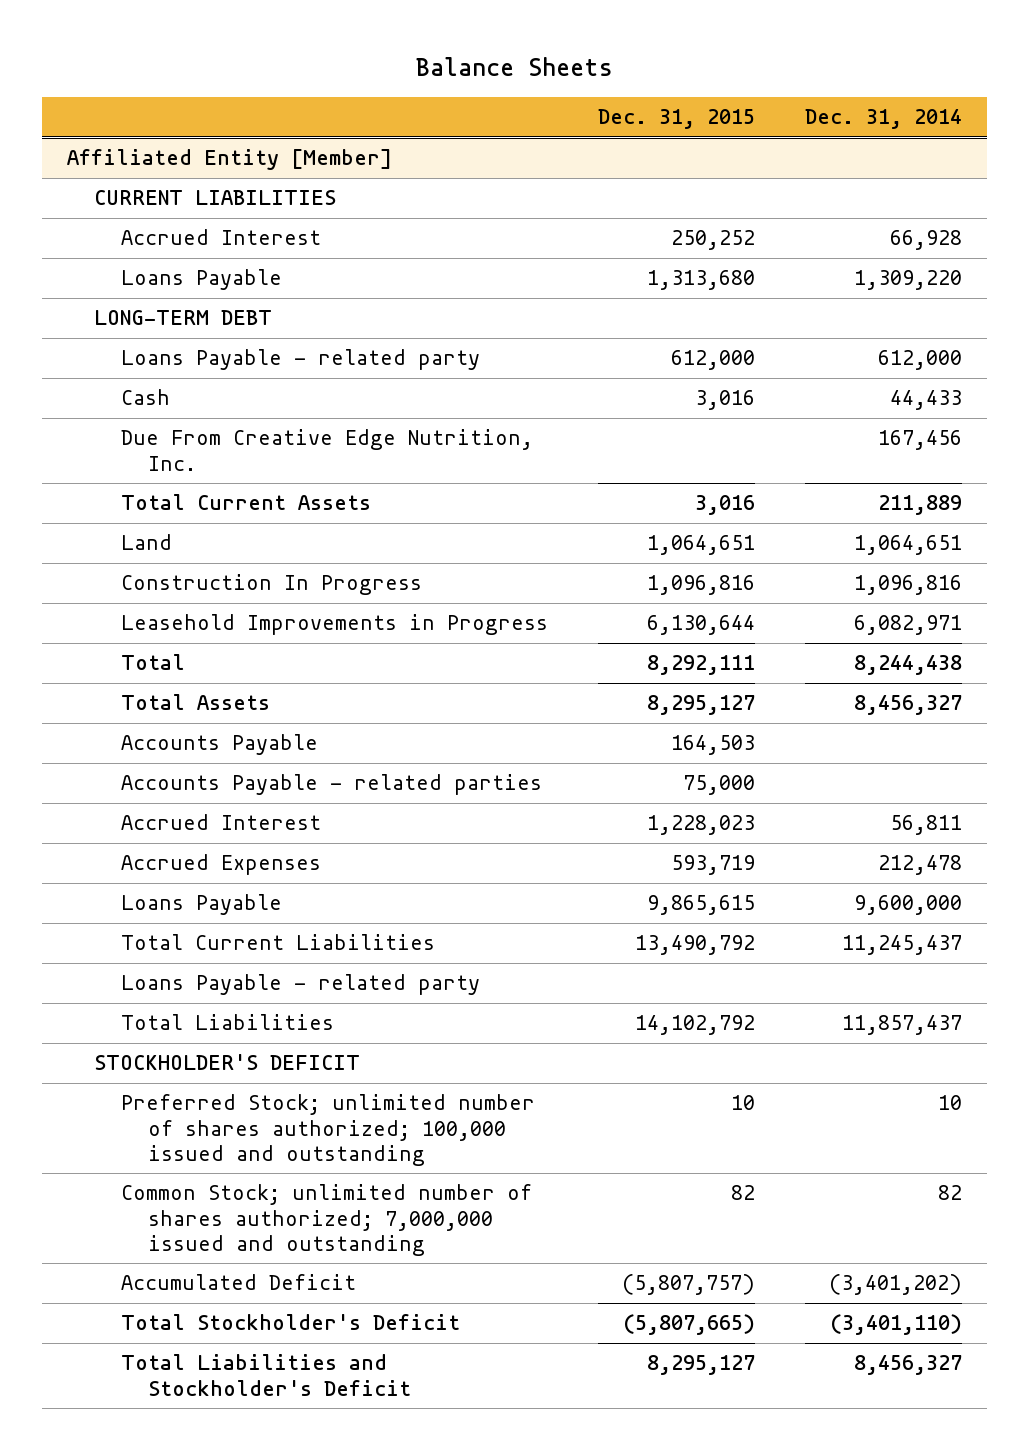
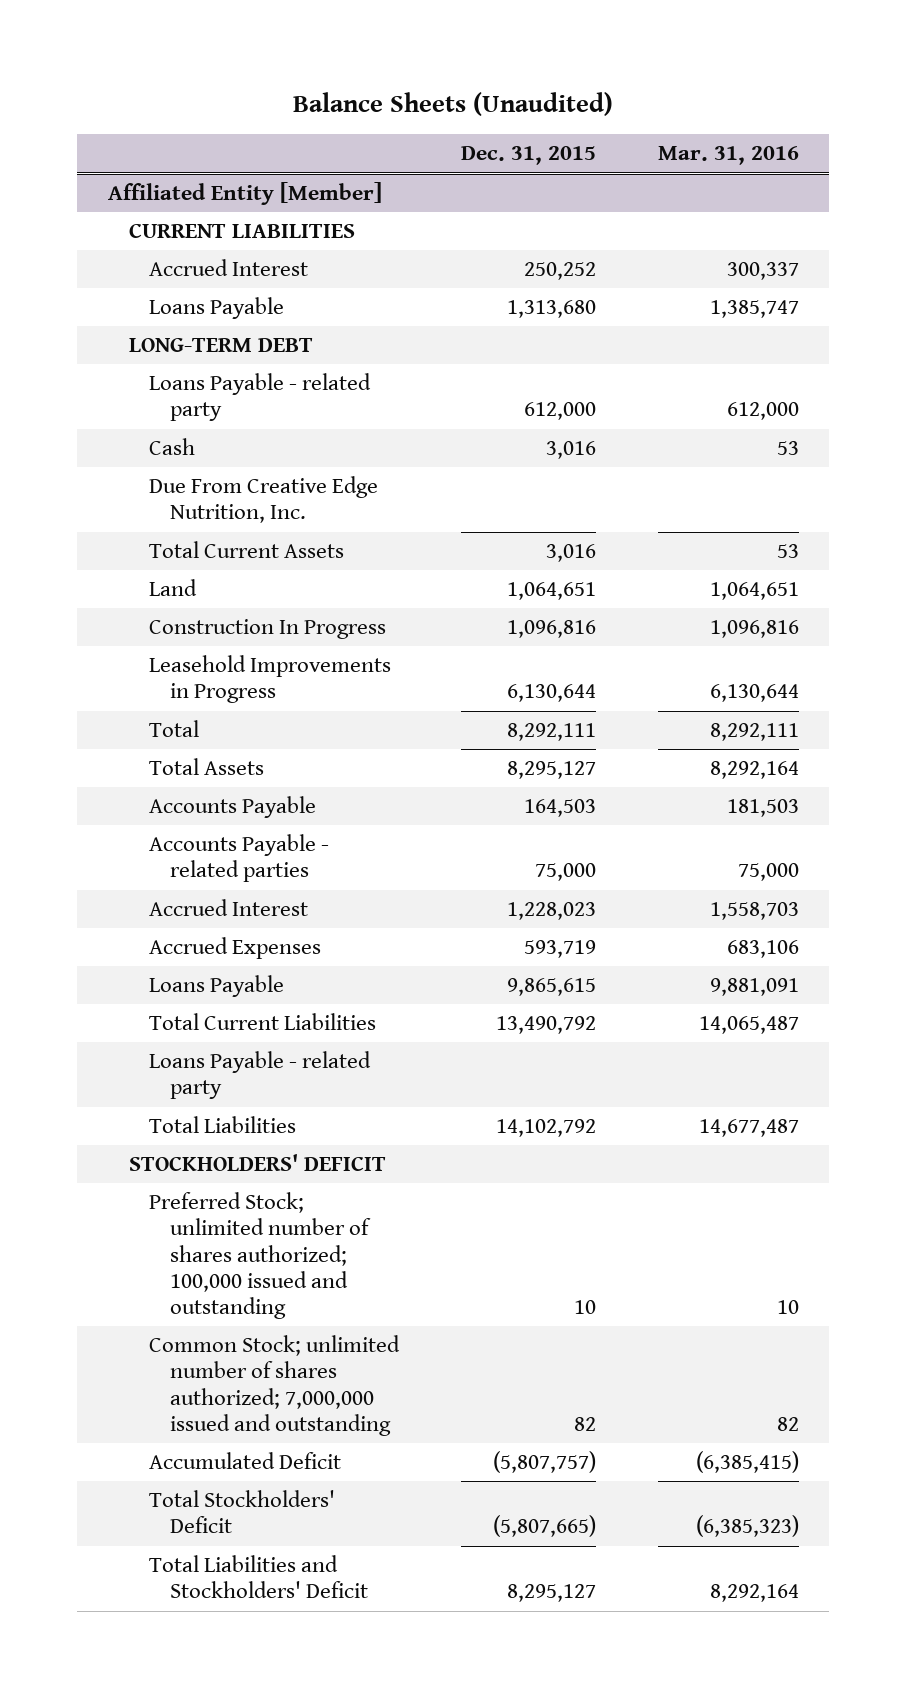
- Balance Sheets
+ Balance Sheets (Unaudited)
- | Dec. 31, 2015 | Dec. 31, 2014
+ | Dec. 31, 2015 | Mar. 31, 2016
@ Affiliated Entity [Member]
- STOCKHOLDER'S DEFICIT
+ STOCKHOLDERS' DEFICIT
- Total Stockholder's Deficit | (5,807,665) | (3,401,110)
- Total Liabilities and Stockholder's Deficit | 8,295,127 | 8,456,327
+ Total Stockholders' Deficit | (5,807,665) | (6,385,323)
+ Total Liabilities and Stockholders' Deficit | 8,295,127 | 8,292,164

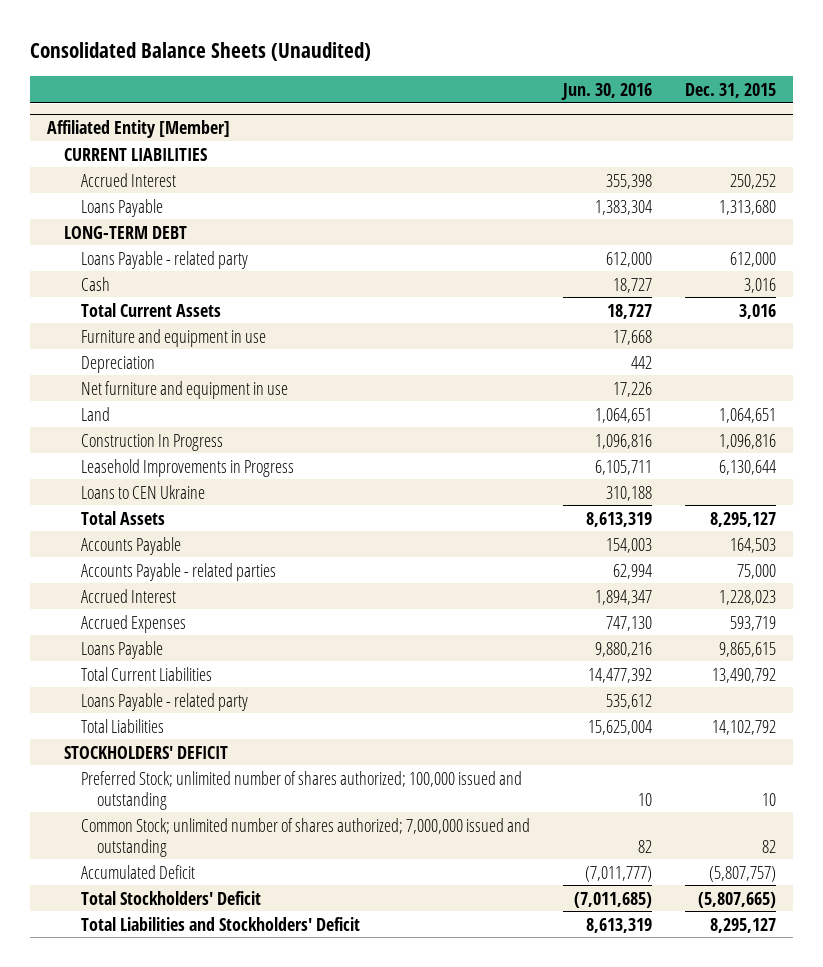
- Balance Sheets (Unaudited)
+ Consolidated Balance Sheets (Unaudited)
- | Dec. 31, 2015 | Mar. 31, 2016
+ | Jun. 30, 2016 | Dec. 31, 2015
@ Affiliated Entity [Member]
- Due From Creative Edge Nutrition, Inc.
+ Furniture and equipment in use | 17,668 |
+ Depreciation | 442 |
+ Net furniture and equipment in use | 17,226 |
- Total | 8,292,111 | 8,292,111
+ Loans to CEN Ukraine | 310,188 |

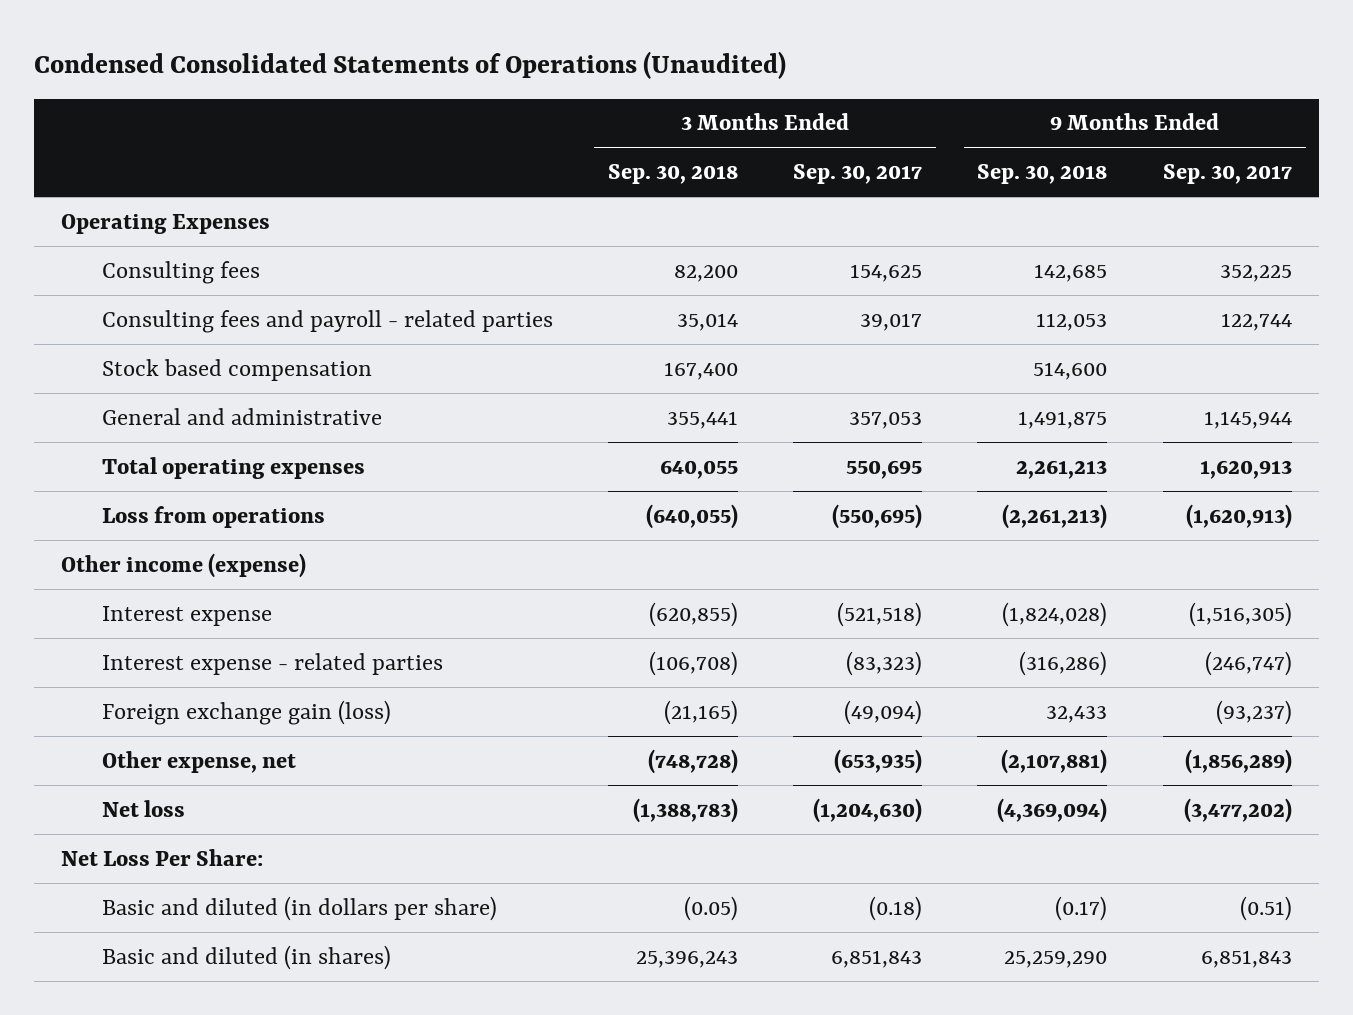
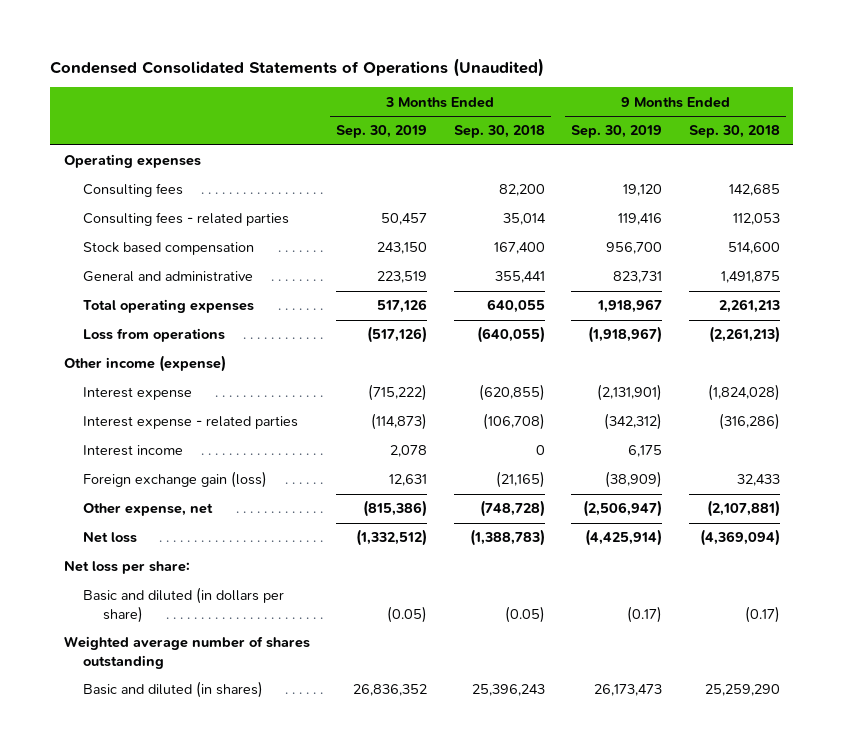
- | 3 Months Ended Sep. 30, 2018 | 3 Months Ended Sep. 30, 2017 | 9 Months Ended Sep. 30, 2018 | 9 Months Ended Sep. 30, 2017
+ | 3 Months Ended Sep. 30, 2019 | 3 Months Ended Sep. 30, 2018 | 9 Months Ended Sep. 30, 2019 | 9 Months Ended Sep. 30, 2018
- Operating Expenses
+ Operating expenses
- Consulting fees and payroll - related parties | 35,014 | 39,017 | 112,053 | 122,744
+ Consulting fees - related parties | 50,457 | 35,014 | 119,416 | 112,053
+ Interest income | 2,078 | 0 | 6,175 |
- Net Loss Per Share:
+ Net loss per share:
+ Weighted average number of shares outstanding

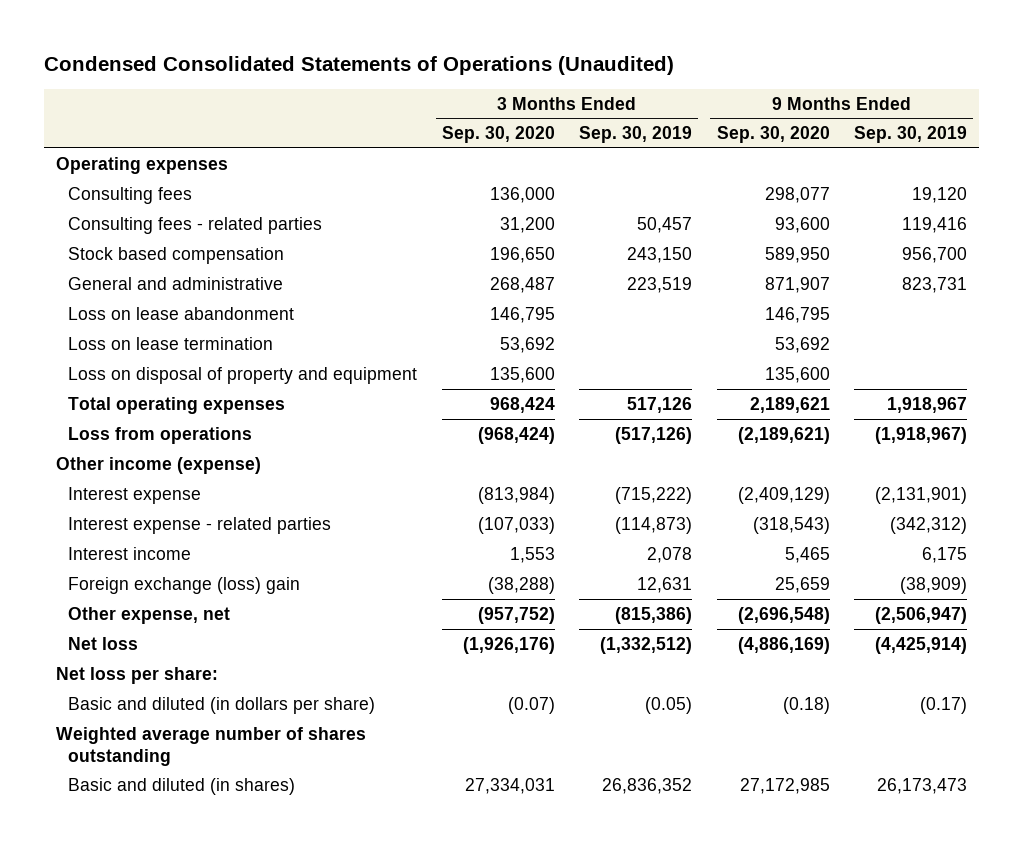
- | 3 Months Ended Sep. 30, 2019 | 3 Months Ended Sep. 30, 2018 | 9 Months Ended Sep. 30, 2019 | 9 Months Ended Sep. 30, 2018
+ | 3 Months Ended Sep. 30, 2020 | 3 Months Ended Sep. 30, 2019 | 9 Months Ended Sep. 30, 2020 | 9 Months Ended Sep. 30, 2019
+ Loss on lease abandonment | 146,795 | | 146,795 |
+ Loss on lease termination | 53,692 | | 53,692 |
+ Loss on disposal of property and equipment | 135,600 | | 135,600 |
- Foreign exchange gain (loss) | 12,631 | (21,165) | (38,909) | 32,433
+ Foreign exchange (loss) gain | (38,288) | 12,631 | 25,659 | (38,909)

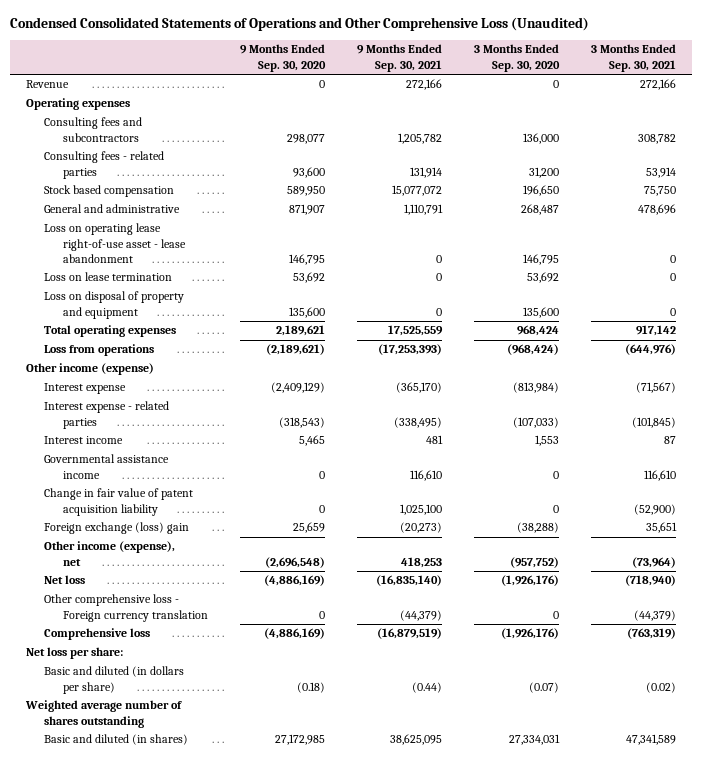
- Condensed Consolidated Statements of Operations (Unaudited)
+ Condensed Consolidated Statements of Operations and Other Comprehensive Loss (Unaudited)
- | 3 Months Ended Sep. 30, 2020 | 3 Months Ended Sep. 30, 2019 | 9 Months Ended Sep. 30, 2020 | 9 Months Ended Sep. 30, 2019
+ | 9 Months Ended Sep. 30, 2020 | 9 Months Ended Sep. 30, 2021 | 3 Months Ended Sep. 30, 2020 | 3 Months Ended Sep. 30, 2021
+ Revenue | 0 | 272,166 | 0 | 272,166
- Consulting fees | 136,000 | | 298,077 | 19,120
+ Consulting fees and subcontractors | 298,077 | 1,205,782 | 136,000 | 308,782
- Loss on lease abandonment | 146,795 | | 146,795 |
+ Loss on operating lease right-of-use asset - lease abandonment | 146,795 | 0 | 146,795 | 0
+ Governmental assistance income | 0 | 116,610 | 0 | 116,610
+ Change in fair value of patent acquisition liability | 0 | 1,025,100 | 0 | (52,900)
- Other expense, net | (957,752) | (815,386) | (2,696,548) | (2,506,947)
+ Other income (expense), net | (2,696,548) | 418,253 | (957,752) | (73,964)
+ Other comprehensive loss - Foreign currency translation | 0 | (44,379) | 0 | (44,379)
+ Comprehensive loss | (4,886,169) | (16,879,519) | (1,926,176) | (763,319)

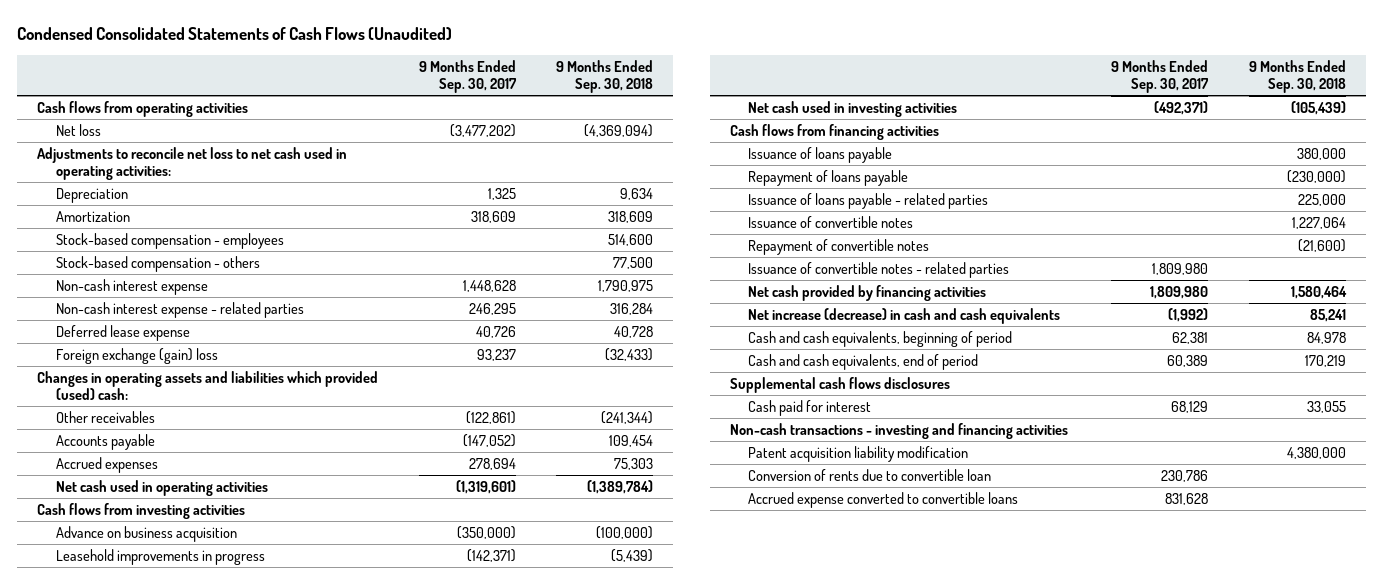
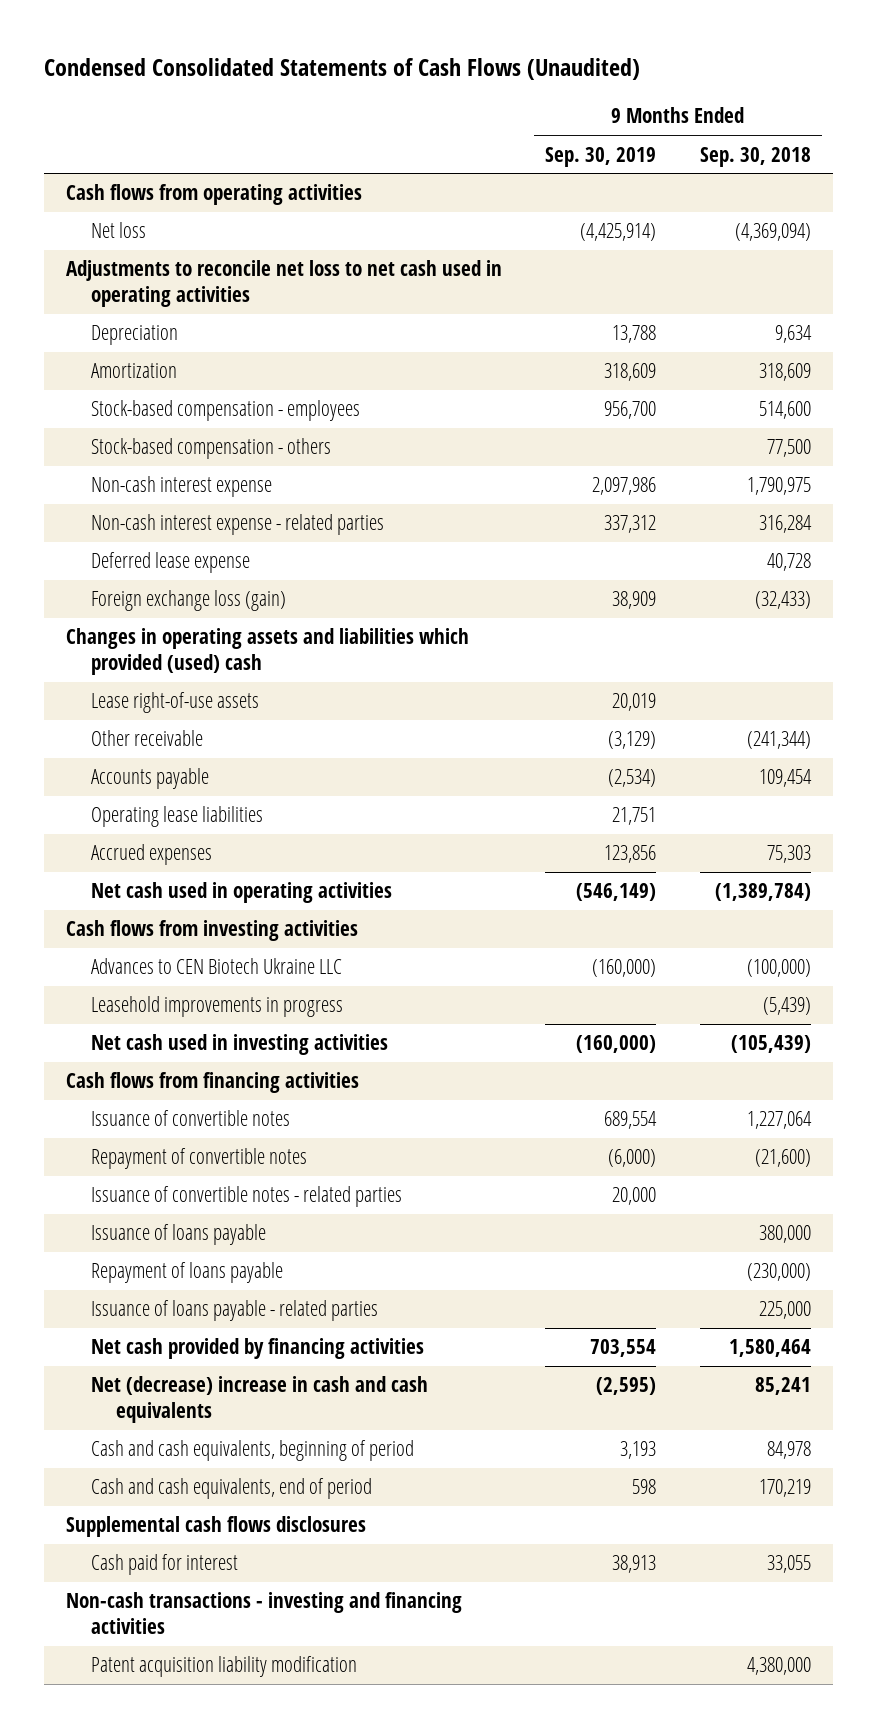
- | 9 Months Ended Sep. 30, 2017 | 9 Months Ended Sep. 30, 2018
+ | 9 Months Ended Sep. 30, 2019 | 9 Months Ended Sep. 30, 2018
- Adjustments to reconcile net loss to net cash used in operating activities:
+ Adjustments to reconcile net loss to net cash used in operating activities
- Foreign exchange (gain) loss | 93,237 | (32,433)
- Changes in operating assets and liabilities which provided (used) cash:
- Other receivables | (122,861) | (241,344)
+ Foreign exchange loss (gain) | 38,909 | (32,433)
+ Changes in operating assets and liabilities which provided (used) cash
+ Lease right-of-use assets | 20,019 |
+ Other receivable | (3,129) | (241,344)
+ Operating lease liabilities | 21,751 |
- Advance on business acquisition | (350,000) | (100,000)
+ Advances to CEN Biotech Ukraine LLC | (160,000) | (100,000)
moved down: Issuance of loans payable | | 380,000
moved down: Repayment of loans payable | | (230,000)
moved down: Issuance of loans payable - related parties | | 225,000
- Net increase (decrease) in cash and cash equivalents | (1,992) | 85,241
+ Net (decrease) increase in cash and cash equivalents | (2,595) | 85,241
- Conversion of rents due to convertible loan | 230,786 |
- Accrued expense converted to convertible loans | 831,628 |

